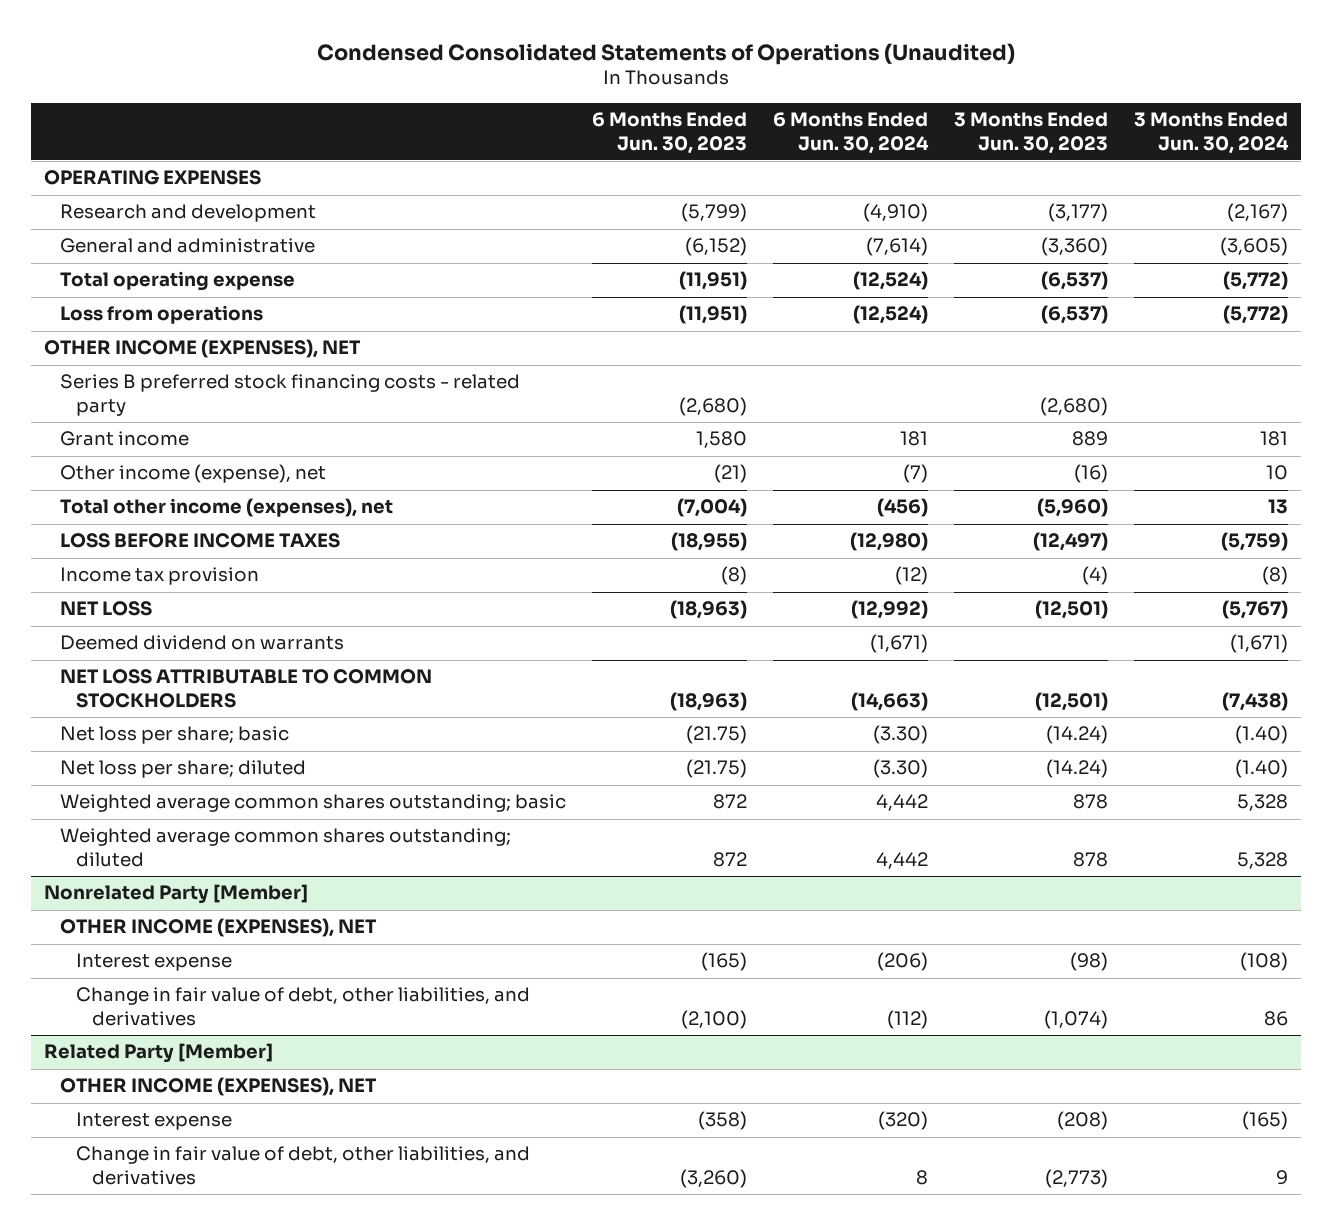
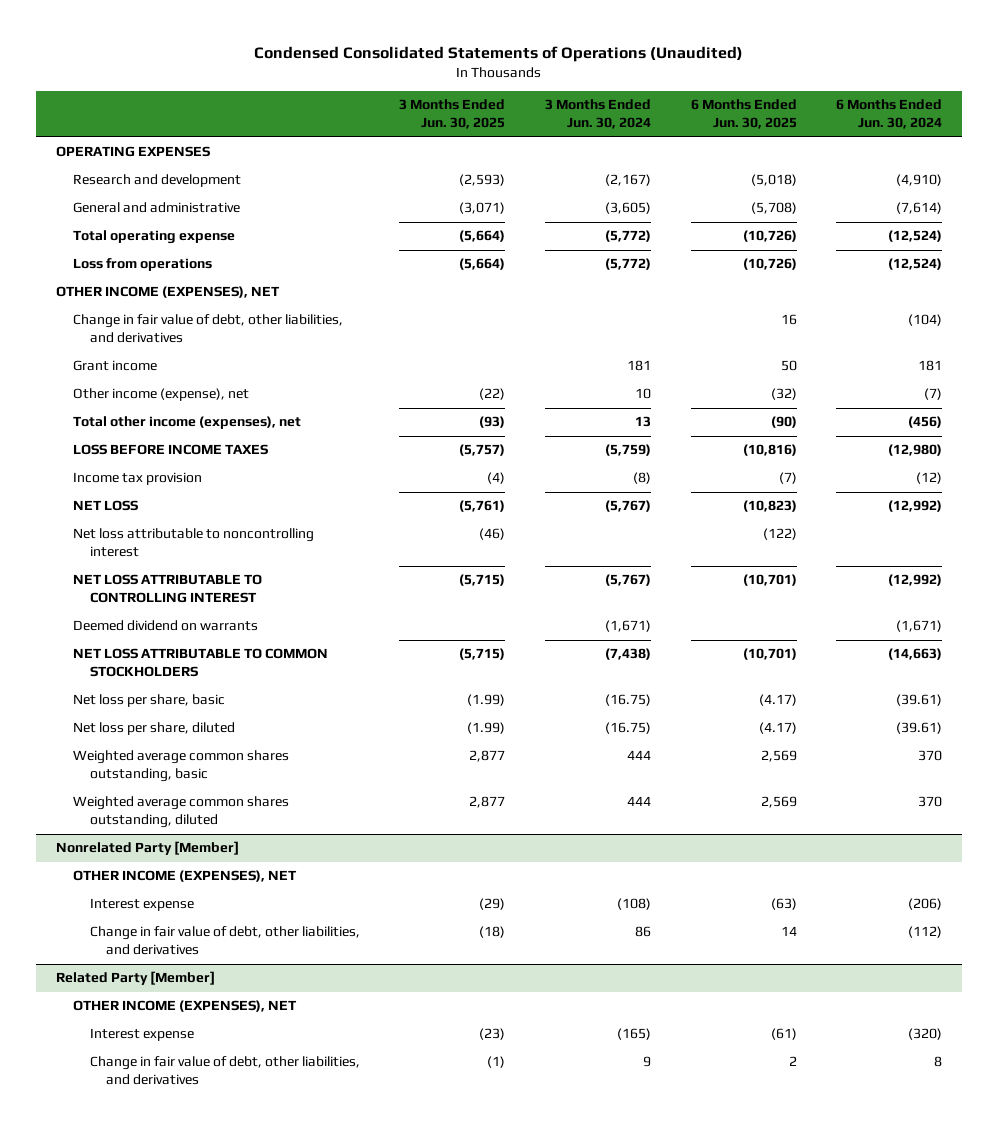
- | 6 Months Ended Jun. 30, 2023 | 6 Months Ended Jun. 30, 2024 | 3 Months Ended Jun. 30, 2023 | 3 Months Ended Jun. 30, 2024
+ | 3 Months Ended Jun. 30, 2025 | 3 Months Ended Jun. 30, 2024 | 6 Months Ended Jun. 30, 2025 | 6 Months Ended Jun. 30, 2024
- Series B preferred stock financing costs - related party | (2,680) | | (2,680) |
+ Change in fair value of debt, other liabilities, and derivatives | | | 16 | (104)
+ Net loss attributable to noncontrolling interest | (46) | | (122) |
+ NET LOSS ATTRIBUTABLE TO CONTROLLING INTEREST | (5,715) | (5,767) | (10,701) | (12,992)
- Net loss per share; basic | (21.75) | (3.30) | (14.24) | (1.40)
- Net loss per share; diluted | (21.75) | (3.30) | (14.24) | (1.40)
- Weighted average common shares outstanding; basic | 872 | 4,442 | 878 | 5,328
- Weighted average common shares outstanding; diluted | 872 | 4,442 | 878 | 5,328
+ Net loss per share, basic | (1.99) | (16.75) | (4.17) | (39.61)
+ Net loss per share, diluted | (1.99) | (16.75) | (4.17) | (39.61)
+ Weighted average common shares outstanding, basic | 2,877 | 444 | 2,569 | 370
+ Weighted average common shares outstanding, diluted | 2,877 | 444 | 2,569 | 370

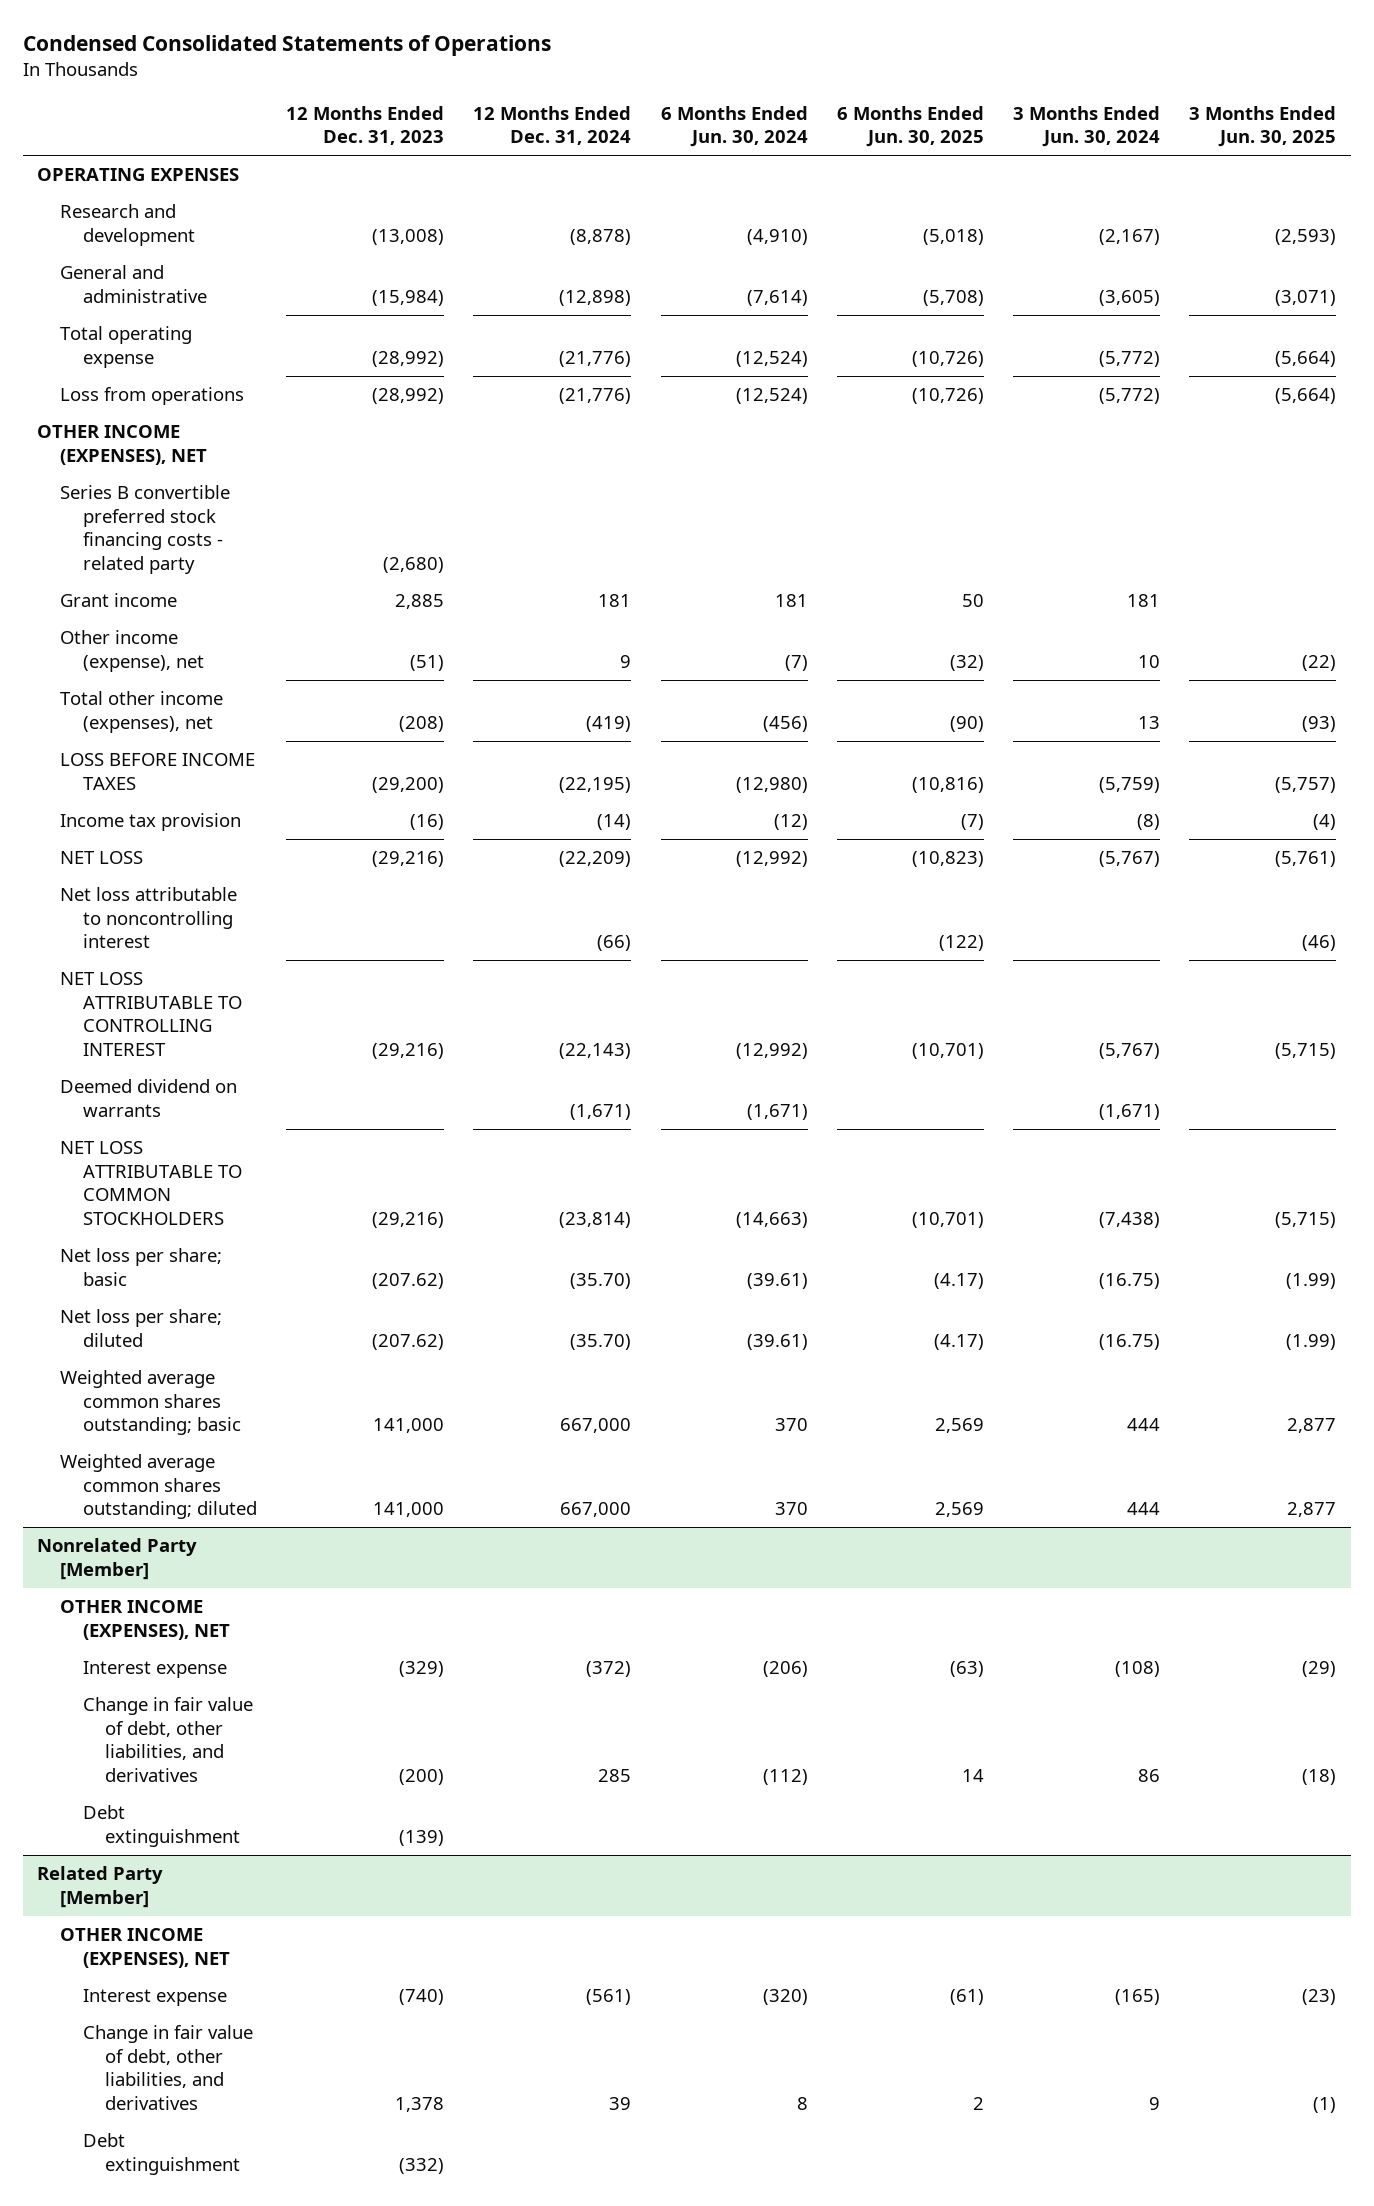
- Condensed Consolidated Statements of Operations (Unaudited)
+ Condensed Consolidated Statements of Operations
- | 3 Months Ended Jun. 30, 2025 | 3 Months Ended Jun. 30, 2024 | 6 Months Ended Jun. 30, 2025 | 6 Months Ended Jun. 30, 2024
+ | 12 Months Ended Dec. 31, 2023 | 12 Months Ended Dec. 31, 2024 | 6 Months Ended Jun. 30, 2024 | 6 Months Ended Jun. 30, 2025 | 3 Months Ended Jun. 30, 2024 | 3 Months Ended Jun. 30, 2025
- Change in fair value of debt, other liabilities, and derivatives | | | 16 | (104)
+ Series B convertible preferred stock financing costs - related party | (2,680) | | | | |
- Net loss per share, basic | (1.99) | (16.75) | (4.17) | (39.61)
- Net loss per share, diluted | (1.99) | (16.75) | (4.17) | (39.61)
- Weighted average common shares outstanding, basic | 2,877 | 444 | 2,569 | 370
- Weighted average common shares outstanding, diluted | 2,877 | 444 | 2,569 | 370
+ Net loss per share; basic | (207.62) | (35.70) | (39.61) | (4.17) | (16.75) | (1.99)
+ Net loss per share; diluted | (207.62) | (35.70) | (39.61) | (4.17) | (16.75) | (1.99)
+ Weighted average common shares outstanding; basic | 141,000 | 667,000 | 370 | 2,569 | 444 | 2,877
+ Weighted average common shares outstanding; diluted | 141,000 | 667,000 | 370 | 2,569 | 444 | 2,877
@ Nonrelated Party [Member]
+ Debt extinguishment | (139) | | | | |
@ Related Party [Member]
+ Debt extinguishment | (332) | | | | |

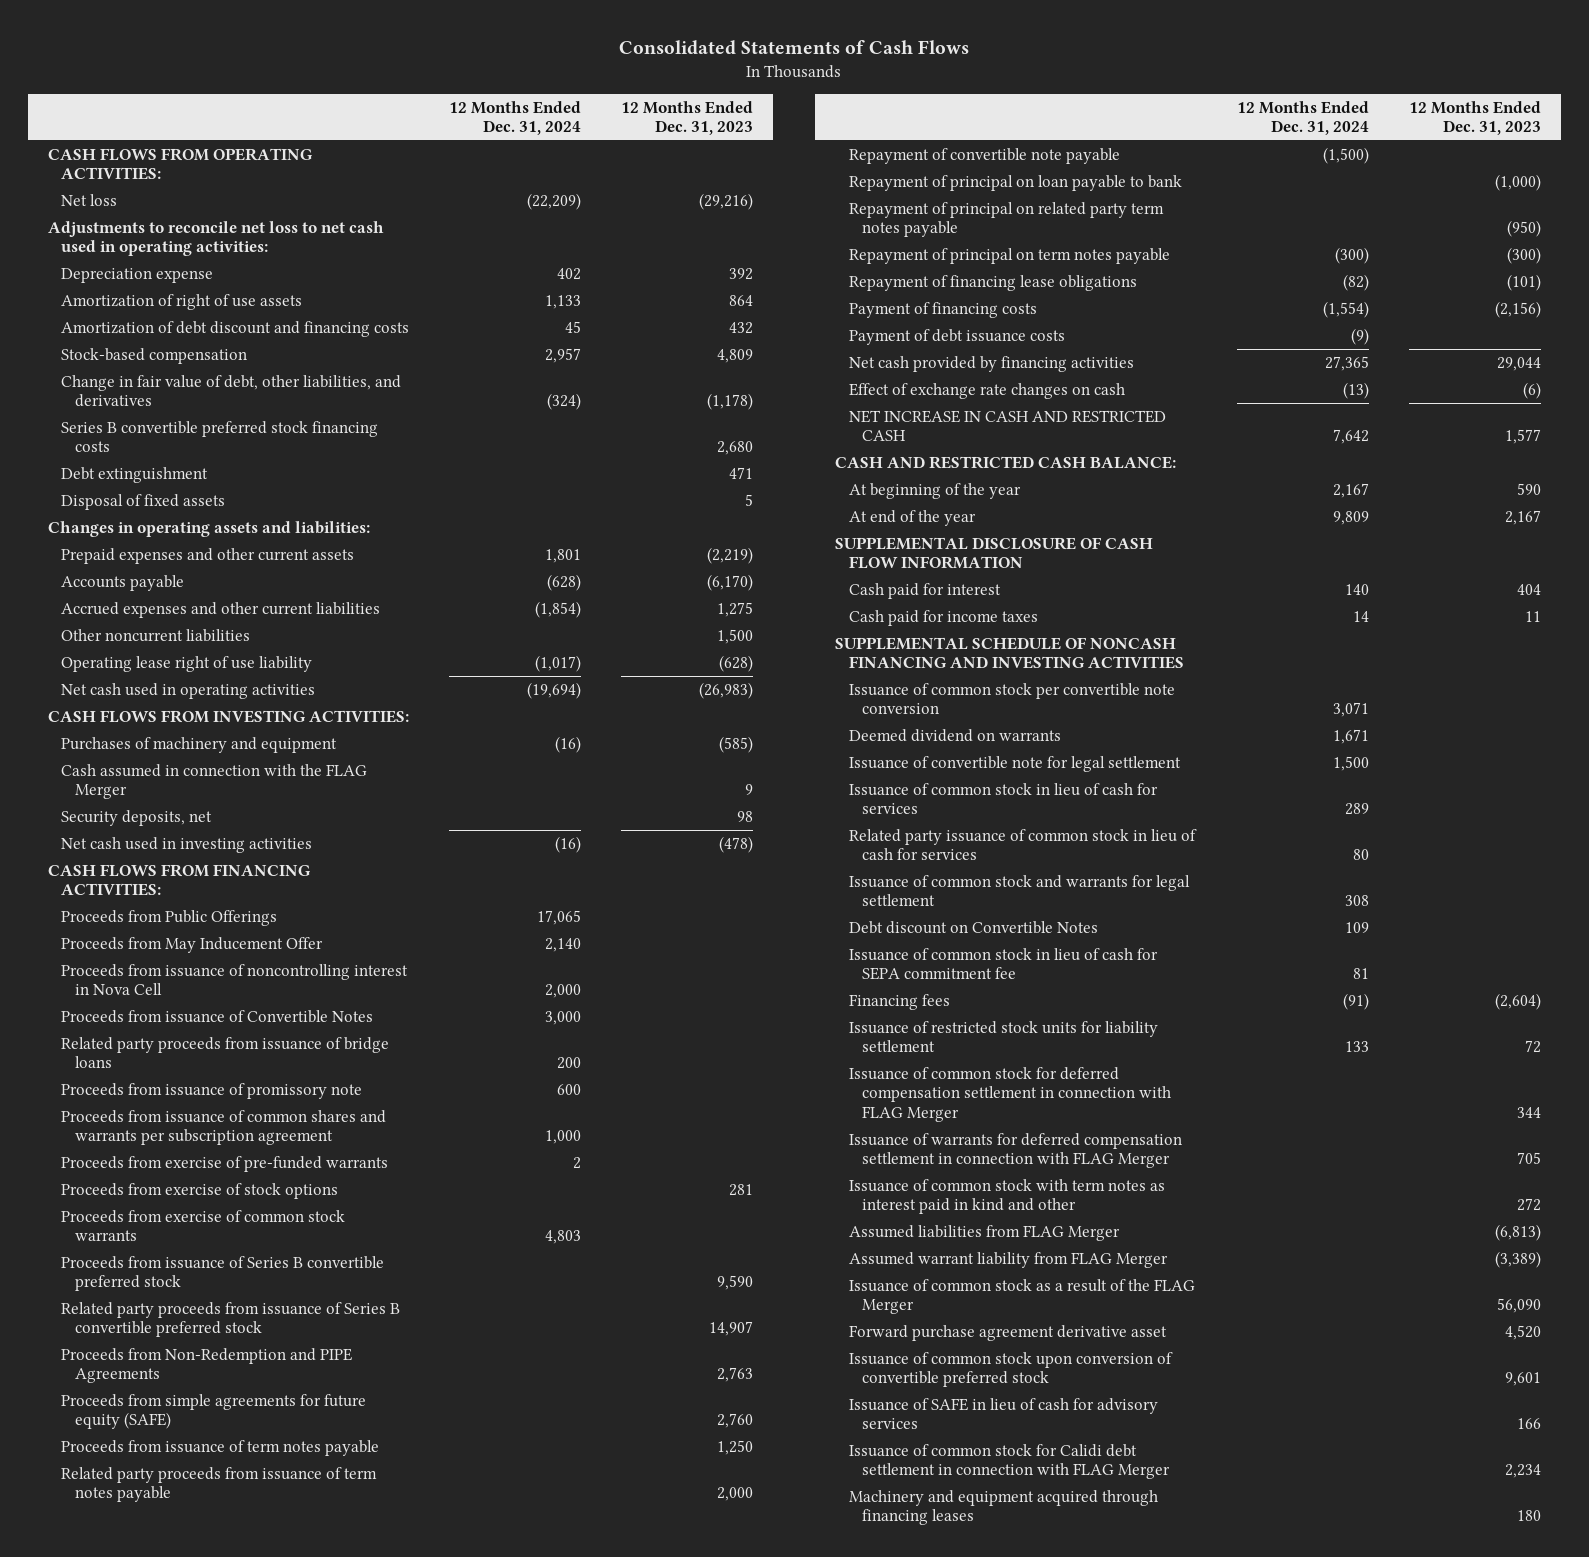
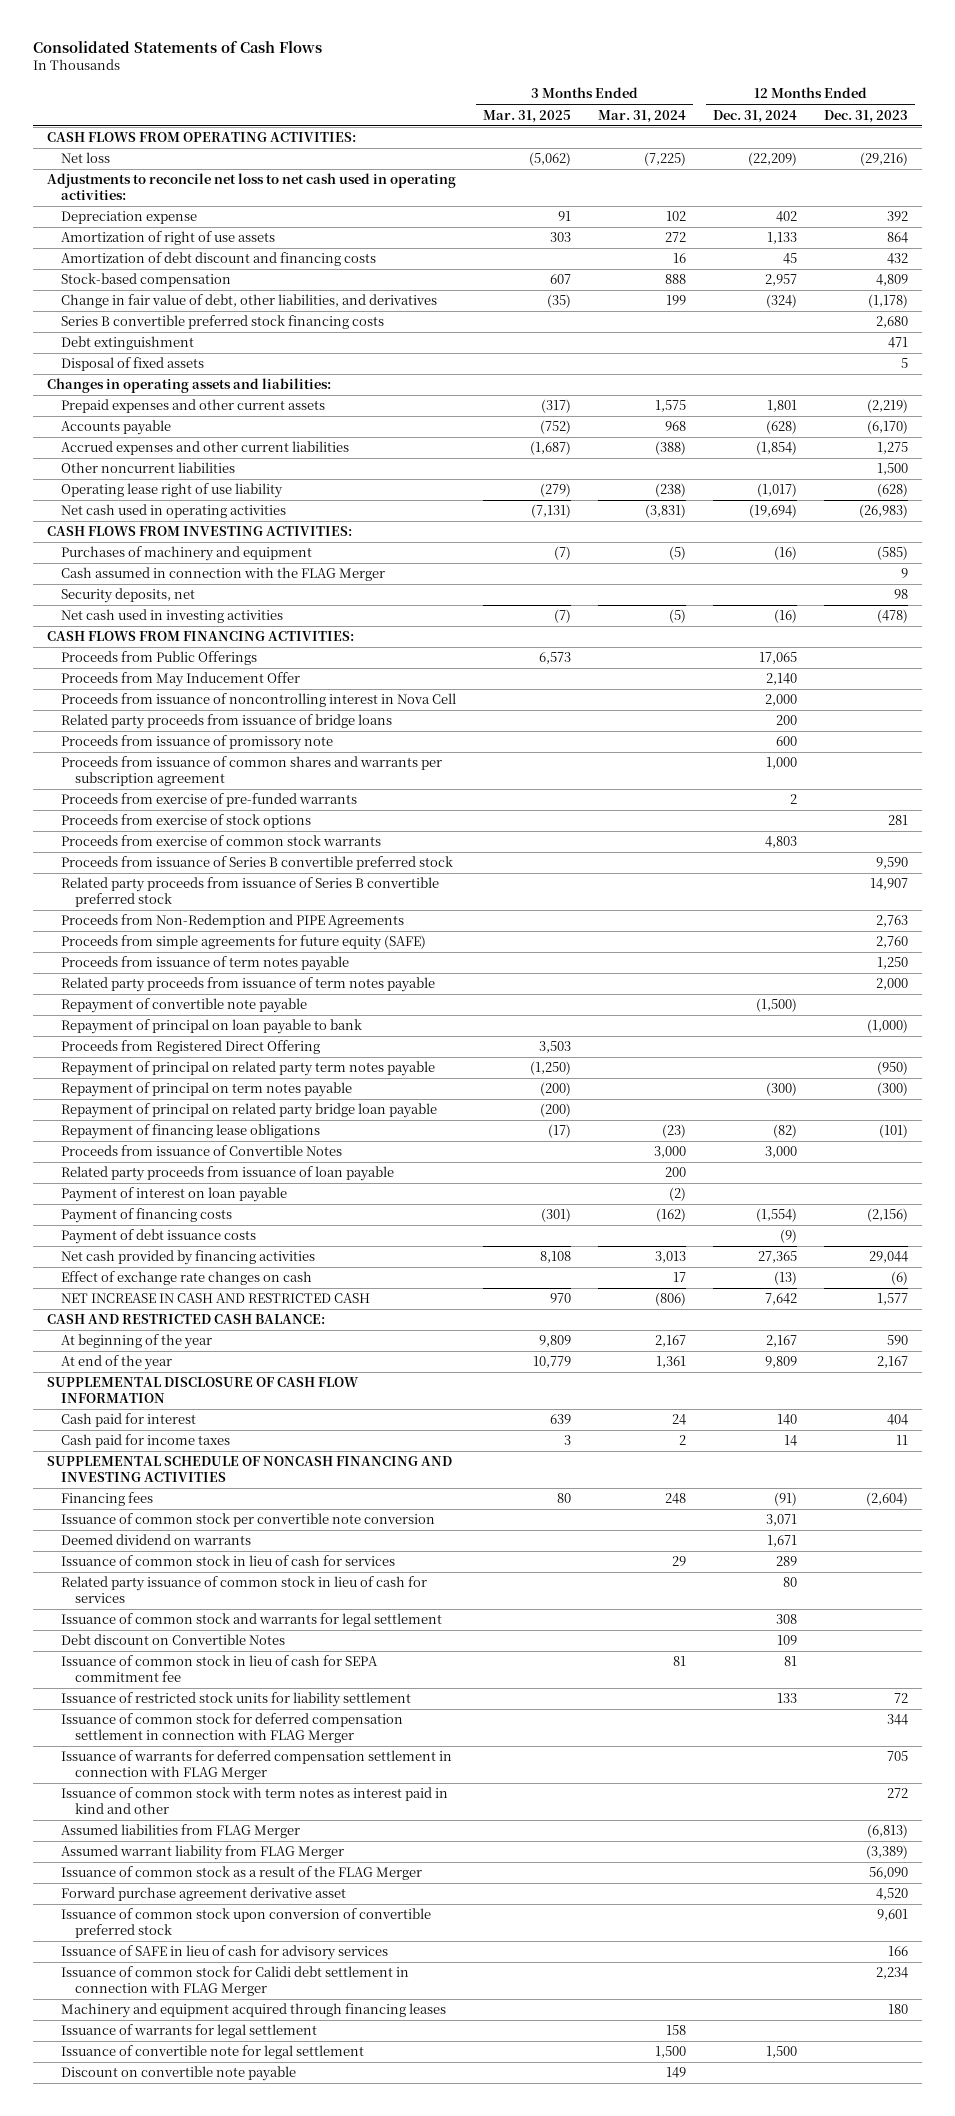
- | 12 Months Ended Dec. 31, 2024 | 12 Months Ended Dec. 31, 2023
+ | 3 Months Ended Mar. 31, 2025 | 3 Months Ended Mar. 31, 2024 | 12 Months Ended Dec. 31, 2024 | 12 Months Ended Dec. 31, 2023
+ Proceeds from Registered Direct Offering | 3,503 | | |
+ Repayment of principal on related party bridge loan payable | (200) | | |
moved down: Proceeds from issuance of Convertible Notes | | 3,000 | 3,000 |
+ Related party proceeds from issuance of loan payable | | 200 | |
+ Payment of interest on loan payable | | (2) | |
moved up: Financing fees | 80 | 248 | (91) | (2,604)
+ Issuance of warrants for legal settlement | | 158 | |
moved down: Issuance of convertible note for legal settlement | | 1,500 | 1,500 |
+ Discount on convertible note payable | | 149 | |

